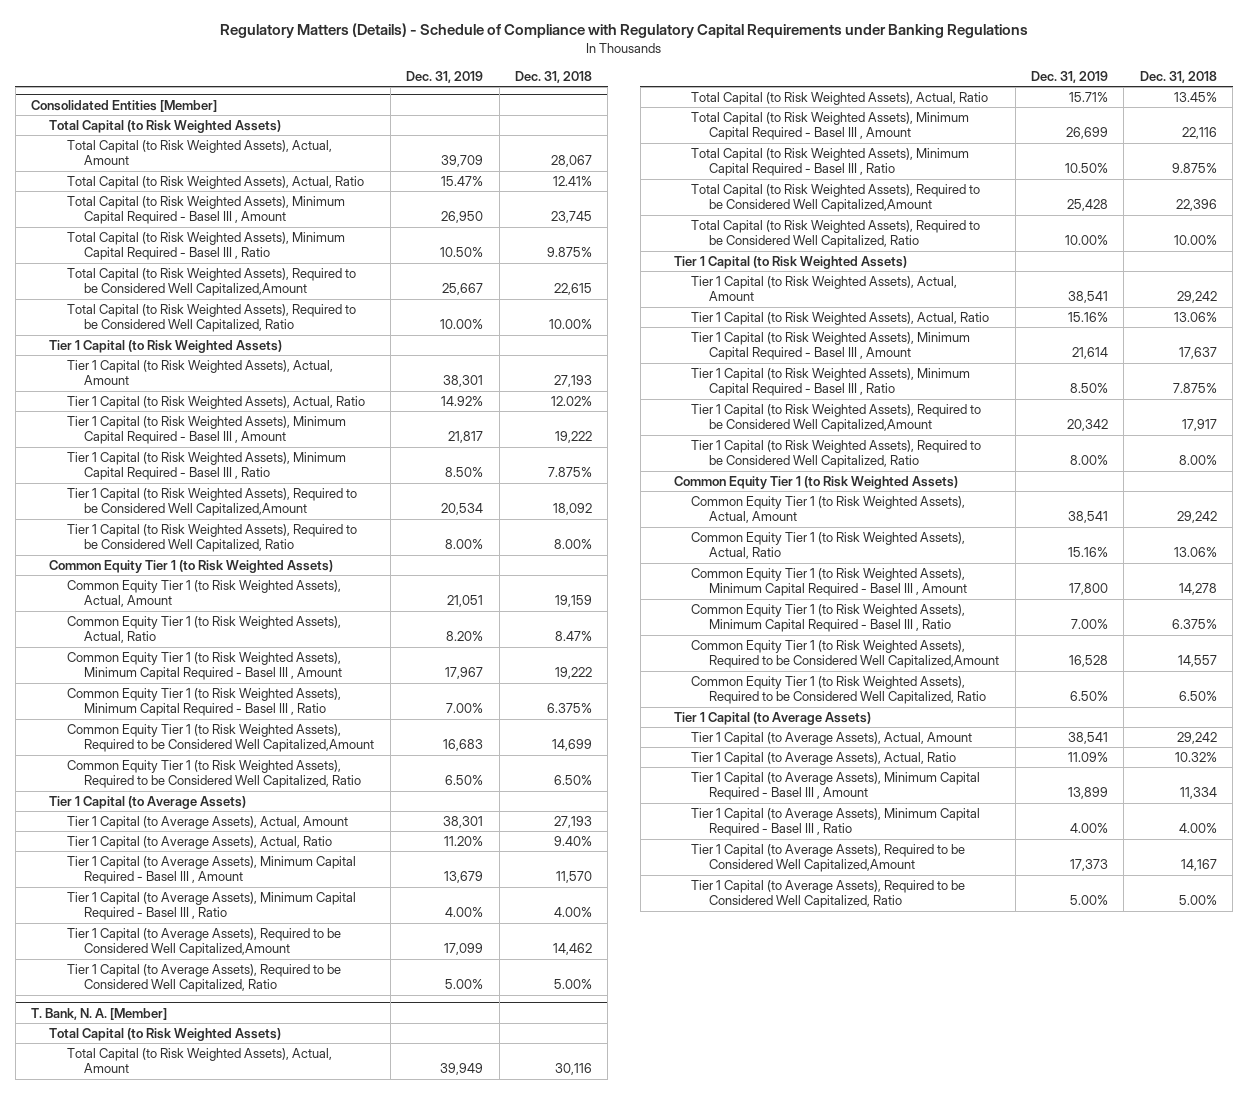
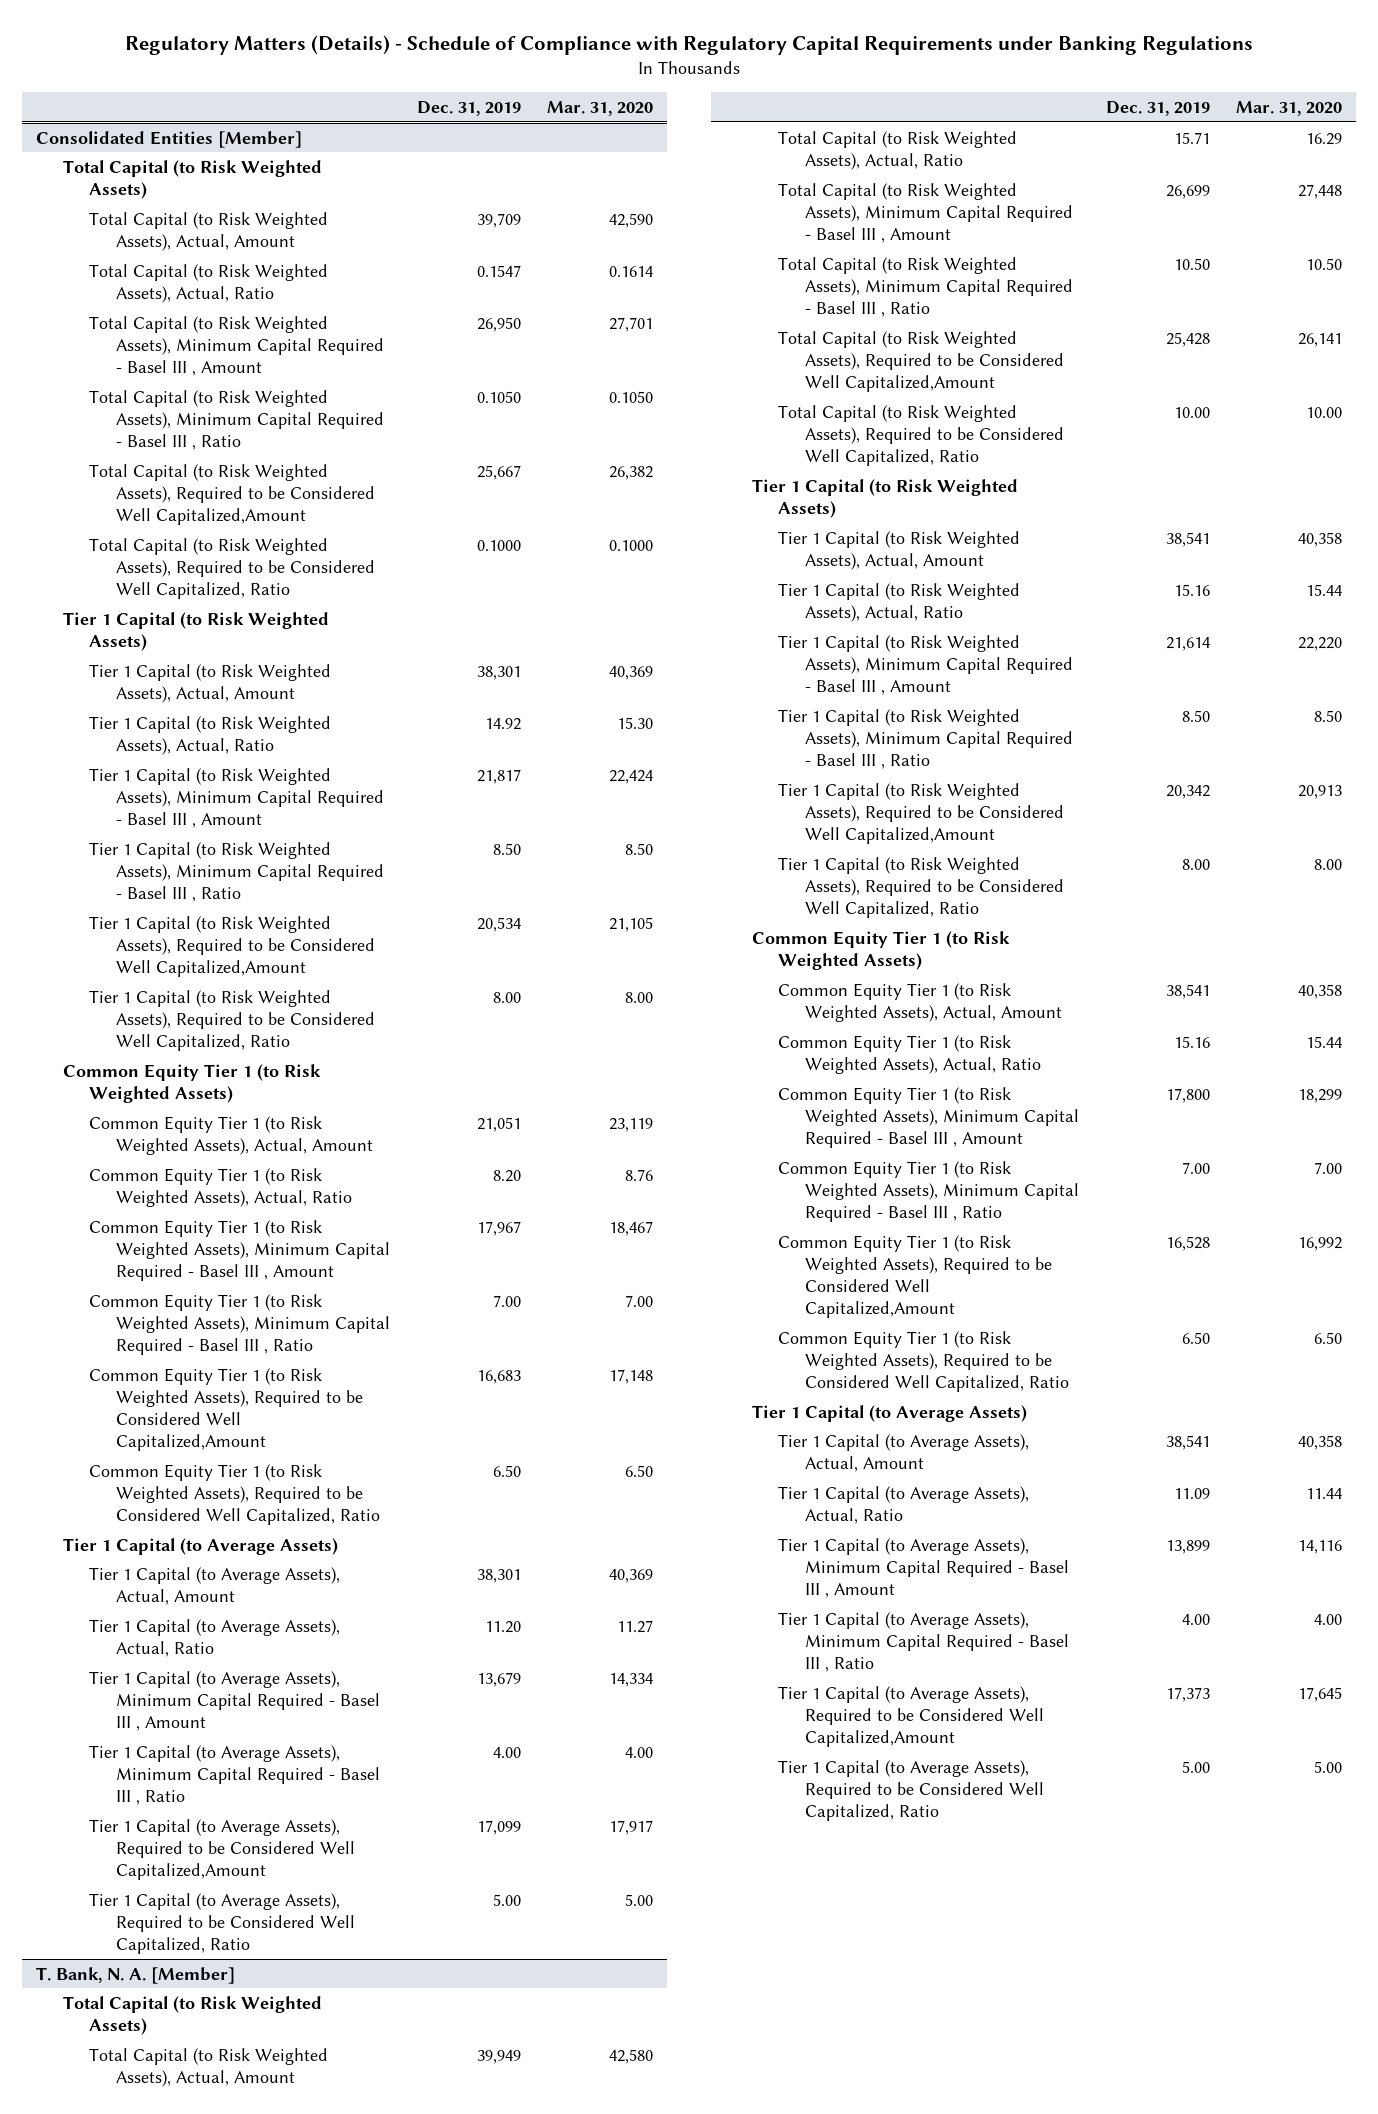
- | Dec. 31, 2019 | Dec. 31, 2018
+ | Dec. 31, 2019 | Mar. 31, 2020
@ Consolidated Entities [Member]
- Total Capital (to Risk Weighted Assets), Actual, Ratio | 15.47% | 12.41%
+ Total Capital (to Risk Weighted Assets), Actual, Ratio | 0.1547 | 0.1614
- Total Capital (to Risk Weighted Assets), Minimum Capital Required - Basel III , Ratio | 10.50% | 9.875%
+ Total Capital (to Risk Weighted Assets), Minimum Capital Required - Basel III , Ratio | 0.1050 | 0.1050
- Total Capital (to Risk Weighted Assets), Required to be Considered Well Capitalized, Ratio | 10.00% | 10.00%
+ Total Capital (to Risk Weighted Assets), Required to be Considered Well Capitalized, Ratio | 0.1000 | 0.1000
- Tier 1 Capital (to Risk Weighted Assets), Actual, Ratio | 14.92% | 12.02%
+ Tier 1 Capital (to Risk Weighted Assets), Actual, Ratio | 14.92 | 15.30
- Tier 1 Capital (to Risk Weighted Assets), Minimum Capital Required - Basel III , Ratio | 8.50% | 7.875%
+ Tier 1 Capital (to Risk Weighted Assets), Minimum Capital Required - Basel III , Ratio | 8.50 | 8.50
- Tier 1 Capital (to Risk Weighted Assets), Required to be Considered Well Capitalized, Ratio | 8.00% | 8.00%
+ Tier 1 Capital (to Risk Weighted Assets), Required to be Considered Well Capitalized, Ratio | 8.00 | 8.00
- Common Equity Tier 1 (to Risk Weighted Assets), Actual, Ratio | 8.20% | 8.47%
+ Common Equity Tier 1 (to Risk Weighted Assets), Actual, Ratio | 8.20 | 8.76
- Common Equity Tier 1 (to Risk Weighted Assets), Minimum Capital Required - Basel III , Ratio | 7.00% | 6.375%
+ Common Equity Tier 1 (to Risk Weighted Assets), Minimum Capital Required - Basel III , Ratio | 7.00 | 7.00
- Common Equity Tier 1 (to Risk Weighted Assets), Required to be Considered Well Capitalized, Ratio | 6.50% | 6.50%
+ Common Equity Tier 1 (to Risk Weighted Assets), Required to be Considered Well Capitalized, Ratio | 6.50 | 6.50
- Tier 1 Capital (to Average Assets), Actual, Ratio | 11.20% | 9.40%
+ Tier 1 Capital (to Average Assets), Actual, Ratio | 11.20 | 11.27
- Tier 1 Capital (to Average Assets), Minimum Capital Required - Basel III , Ratio | 4.00% | 4.00%
+ Tier 1 Capital (to Average Assets), Minimum Capital Required - Basel III , Ratio | 4.00 | 4.00
- Tier 1 Capital (to Average Assets), Required to be Considered Well Capitalized, Ratio | 5.00% | 5.00%
+ Tier 1 Capital (to Average Assets), Required to be Considered Well Capitalized, Ratio | 5.00 | 5.00
@ T. Bank, N. A. [Member]
- Total Capital (to Risk Weighted Assets), Actual, Ratio | 15.71% | 13.45%
+ Total Capital (to Risk Weighted Assets), Actual, Ratio | 15.71 | 16.29
- Total Capital (to Risk Weighted Assets), Minimum Capital Required - Basel III , Ratio | 10.50% | 9.875%
+ Total Capital (to Risk Weighted Assets), Minimum Capital Required - Basel III , Ratio | 10.50 | 10.50
- Total Capital (to Risk Weighted Assets), Required to be Considered Well Capitalized, Ratio | 10.00% | 10.00%
+ Total Capital (to Risk Weighted Assets), Required to be Considered Well Capitalized, Ratio | 10.00 | 10.00
- Tier 1 Capital (to Risk Weighted Assets), Actual, Ratio | 15.16% | 13.06%
+ Tier 1 Capital (to Risk Weighted Assets), Actual, Ratio | 15.16 | 15.44
- Tier 1 Capital (to Risk Weighted Assets), Minimum Capital Required - Basel III , Ratio | 8.50% | 7.875%
+ Tier 1 Capital (to Risk Weighted Assets), Minimum Capital Required - Basel III , Ratio | 8.50 | 8.50
- Tier 1 Capital (to Risk Weighted Assets), Required to be Considered Well Capitalized, Ratio | 8.00% | 8.00%
+ Tier 1 Capital (to Risk Weighted Assets), Required to be Considered Well Capitalized, Ratio | 8.00 | 8.00
- Common Equity Tier 1 (to Risk Weighted Assets), Actual, Ratio | 15.16% | 13.06%
+ Common Equity Tier 1 (to Risk Weighted Assets), Actual, Ratio | 15.16 | 15.44
- Common Equity Tier 1 (to Risk Weighted Assets), Minimum Capital Required - Basel III , Ratio | 7.00% | 6.375%
+ Common Equity Tier 1 (to Risk Weighted Assets), Minimum Capital Required - Basel III , Ratio | 7.00 | 7.00
- Common Equity Tier 1 (to Risk Weighted Assets), Required to be Considered Well Capitalized, Ratio | 6.50% | 6.50%
+ Common Equity Tier 1 (to Risk Weighted Assets), Required to be Considered Well Capitalized, Ratio | 6.50 | 6.50
- Tier 1 Capital (to Average Assets), Actual, Ratio | 11.09% | 10.32%
+ Tier 1 Capital (to Average Assets), Actual, Ratio | 11.09 | 11.44
- Tier 1 Capital (to Average Assets), Minimum Capital Required - Basel III , Ratio | 4.00% | 4.00%
+ Tier 1 Capital (to Average Assets), Minimum Capital Required - Basel III , Ratio | 4.00 | 4.00
- Tier 1 Capital (to Average Assets), Required to be Considered Well Capitalized, Ratio | 5.00% | 5.00%
+ Tier 1 Capital (to Average Assets), Required to be Considered Well Capitalized, Ratio | 5.00 | 5.00

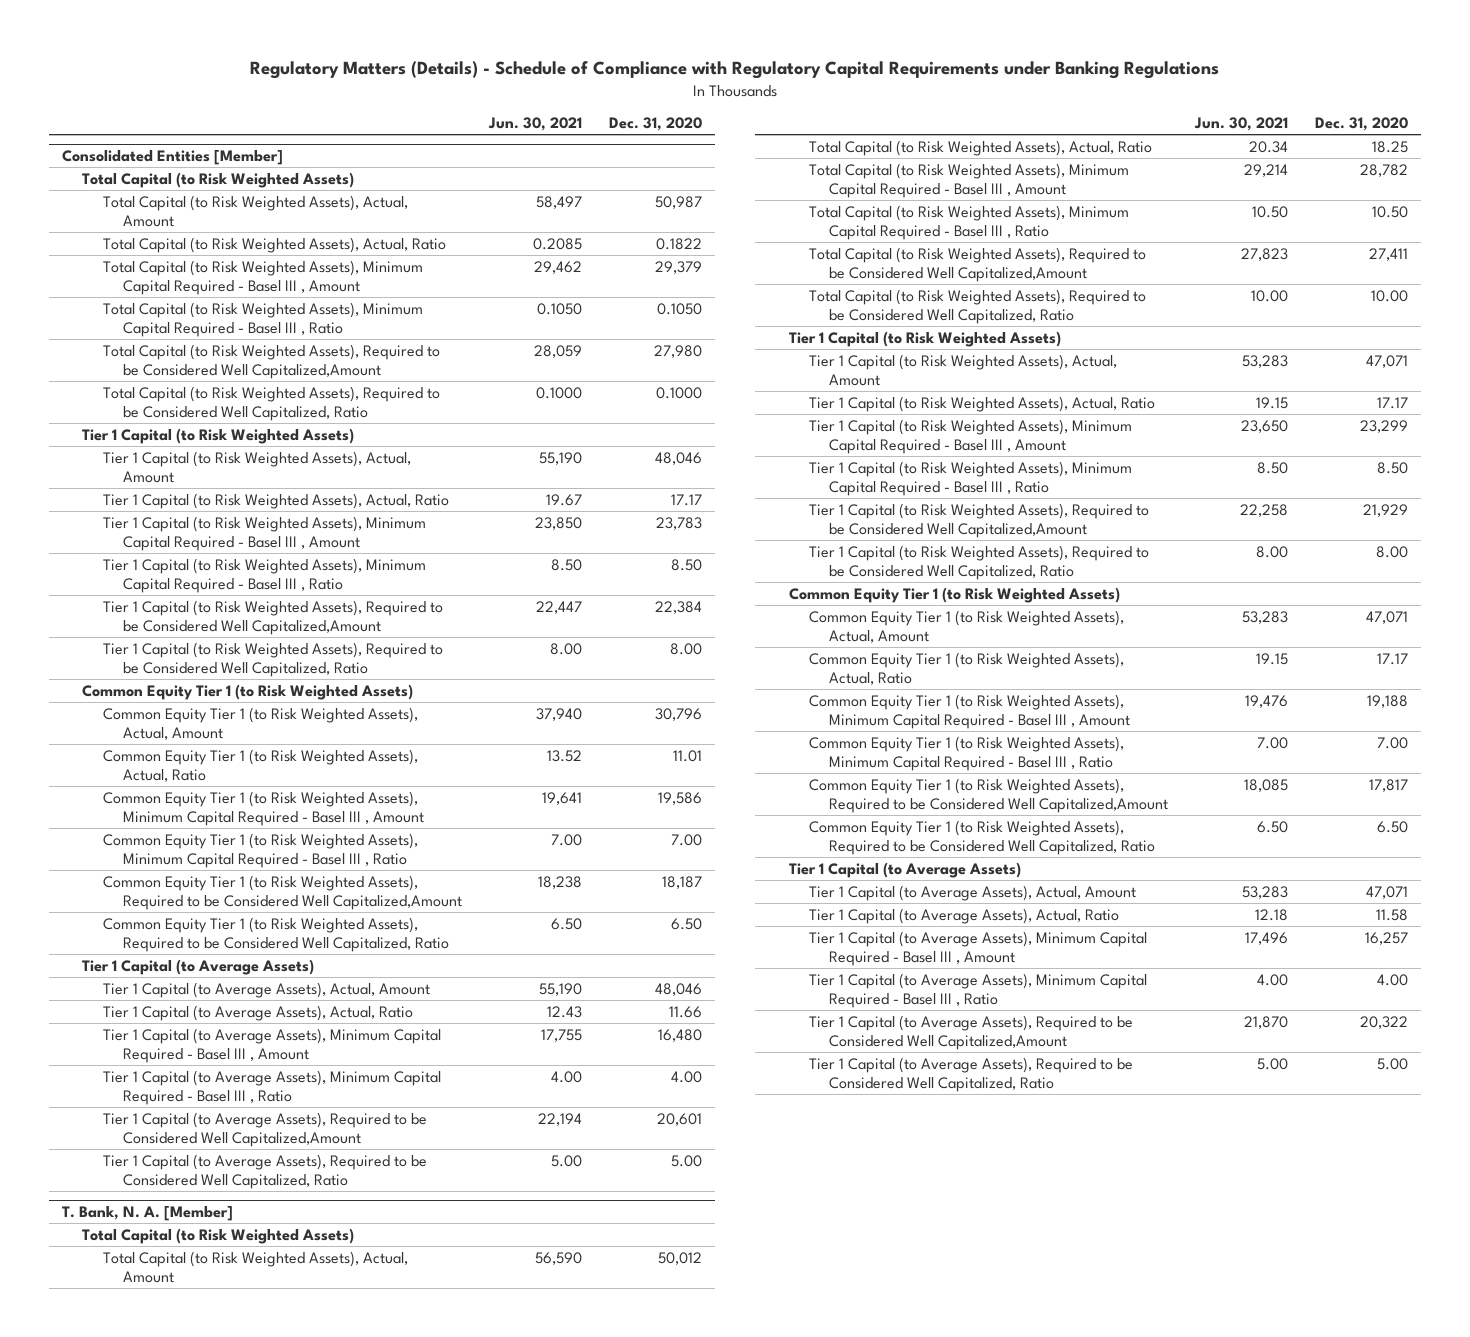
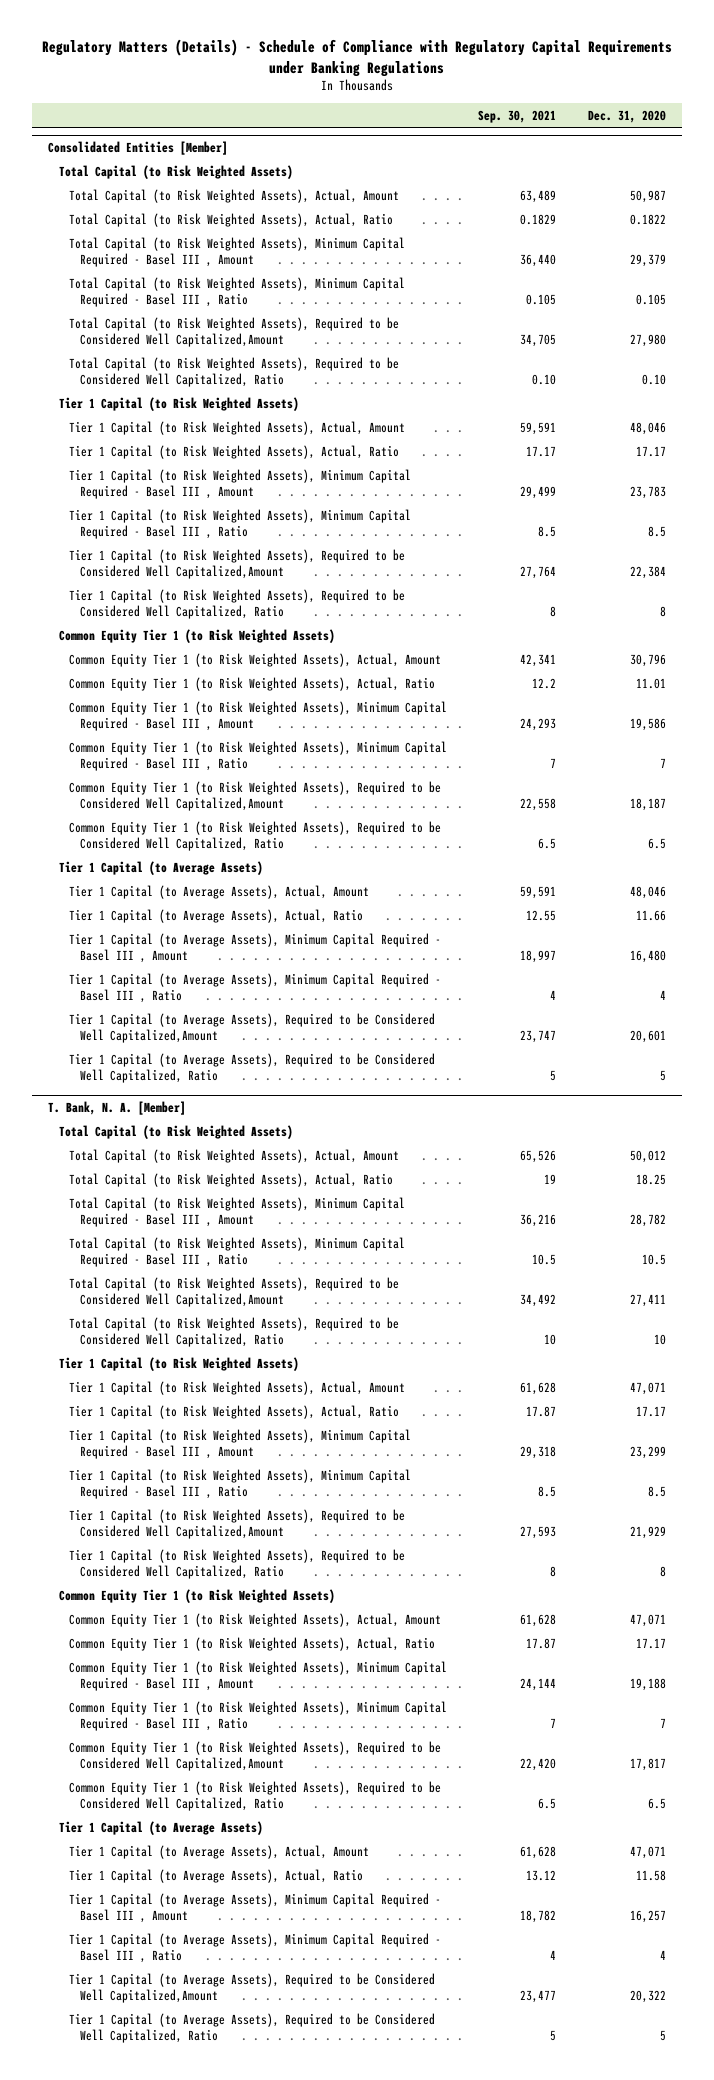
- | Jun. 30, 2021 | Dec. 31, 2020
+ | Sep. 30, 2021 | Dec. 31, 2020
@ Consolidated Entities [Member]
- Total Capital (to Risk Weighted Assets), Minimum Capital Required - Basel III , Ratio | 0.1050 | 0.1050
+ Total Capital (to Risk Weighted Assets), Minimum Capital Required - Basel III , Ratio | 0.105 | 0.105
- Total Capital (to Risk Weighted Assets), Required to be Considered Well Capitalized, Ratio | 0.1000 | 0.1000
+ Total Capital (to Risk Weighted Assets), Required to be Considered Well Capitalized, Ratio | 0.10 | 0.10
- Tier 1 Capital (to Risk Weighted Assets), Minimum Capital Required - Basel III , Ratio | 8.50 | 8.50
+ Tier 1 Capital (to Risk Weighted Assets), Minimum Capital Required - Basel III , Ratio | 8.5 | 8.5
- Tier 1 Capital (to Risk Weighted Assets), Required to be Considered Well Capitalized, Ratio | 8.00 | 8.00
+ Tier 1 Capital (to Risk Weighted Assets), Required to be Considered Well Capitalized, Ratio | 8 | 8
- Common Equity Tier 1 (to Risk Weighted Assets), Minimum Capital Required - Basel III , Ratio | 7.00 | 7.00
+ Common Equity Tier 1 (to Risk Weighted Assets), Minimum Capital Required - Basel III , Ratio | 7 | 7
- Common Equity Tier 1 (to Risk Weighted Assets), Required to be Considered Well Capitalized, Ratio | 6.50 | 6.50
+ Common Equity Tier 1 (to Risk Weighted Assets), Required to be Considered Well Capitalized, Ratio | 6.5 | 6.5
- Tier 1 Capital (to Average Assets), Minimum Capital Required - Basel III , Ratio | 4.00 | 4.00
+ Tier 1 Capital (to Average Assets), Minimum Capital Required - Basel III , Ratio | 4 | 4
- Tier 1 Capital (to Average Assets), Required to be Considered Well Capitalized, Ratio | 5.00 | 5.00
+ Tier 1 Capital (to Average Assets), Required to be Considered Well Capitalized, Ratio | 5 | 5
@ T. Bank, N. A. [Member]
- Total Capital (to Risk Weighted Assets), Minimum Capital Required - Basel III , Ratio | 10.50 | 10.50
+ Total Capital (to Risk Weighted Assets), Minimum Capital Required - Basel III , Ratio | 10.5 | 10.5
- Total Capital (to Risk Weighted Assets), Required to be Considered Well Capitalized, Ratio | 10.00 | 10.00
+ Total Capital (to Risk Weighted Assets), Required to be Considered Well Capitalized, Ratio | 10 | 10
- Tier 1 Capital (to Risk Weighted Assets), Minimum Capital Required - Basel III , Ratio | 8.50 | 8.50
+ Tier 1 Capital (to Risk Weighted Assets), Minimum Capital Required - Basel III , Ratio | 8.5 | 8.5
- Tier 1 Capital (to Risk Weighted Assets), Required to be Considered Well Capitalized, Ratio | 8.00 | 8.00
+ Tier 1 Capital (to Risk Weighted Assets), Required to be Considered Well Capitalized, Ratio | 8 | 8
- Common Equity Tier 1 (to Risk Weighted Assets), Minimum Capital Required - Basel III , Ratio | 7.00 | 7.00
+ Common Equity Tier 1 (to Risk Weighted Assets), Minimum Capital Required - Basel III , Ratio | 7 | 7
- Common Equity Tier 1 (to Risk Weighted Assets), Required to be Considered Well Capitalized, Ratio | 6.50 | 6.50
+ Common Equity Tier 1 (to Risk Weighted Assets), Required to be Considered Well Capitalized, Ratio | 6.5 | 6.5
- Tier 1 Capital (to Average Assets), Minimum Capital Required - Basel III , Ratio | 4.00 | 4.00
+ Tier 1 Capital (to Average Assets), Minimum Capital Required - Basel III , Ratio | 4 | 4
- Tier 1 Capital (to Average Assets), Required to be Considered Well Capitalized, Ratio | 5.00 | 5.00
+ Tier 1 Capital (to Average Assets), Required to be Considered Well Capitalized, Ratio | 5 | 5

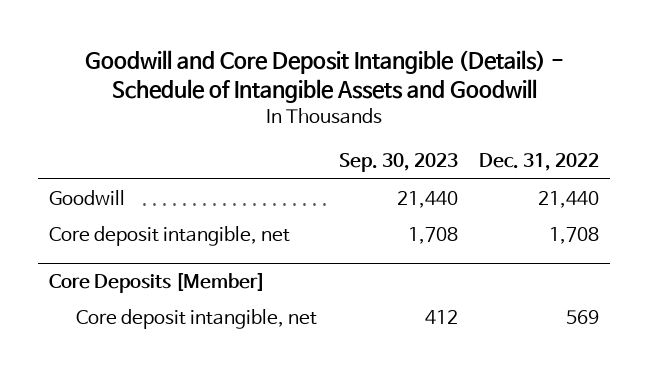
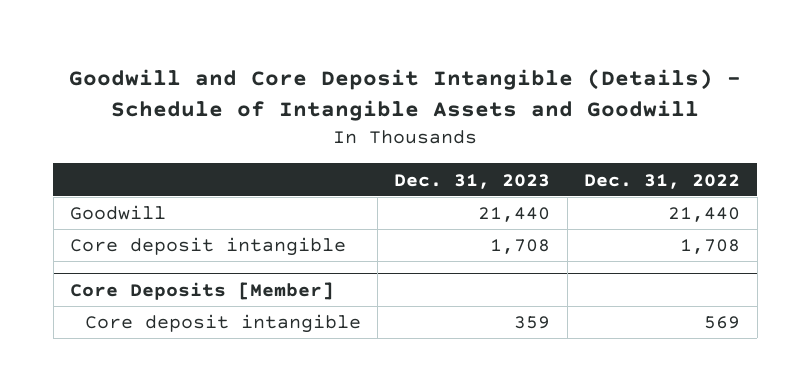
- | Sep. 30, 2023 | Dec. 31, 2022
+ | Dec. 31, 2023 | Dec. 31, 2022
- Core deposit intangible, net | 1,708 | 1,708
+ Core deposit intangible | 1,708 | 1,708
@ Core Deposits [Member]
- Core deposit intangible, net | 412 | 569
+ Core deposit intangible | 359 | 569

